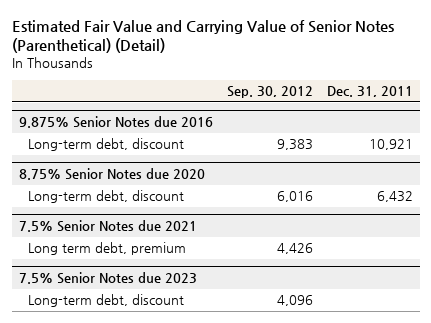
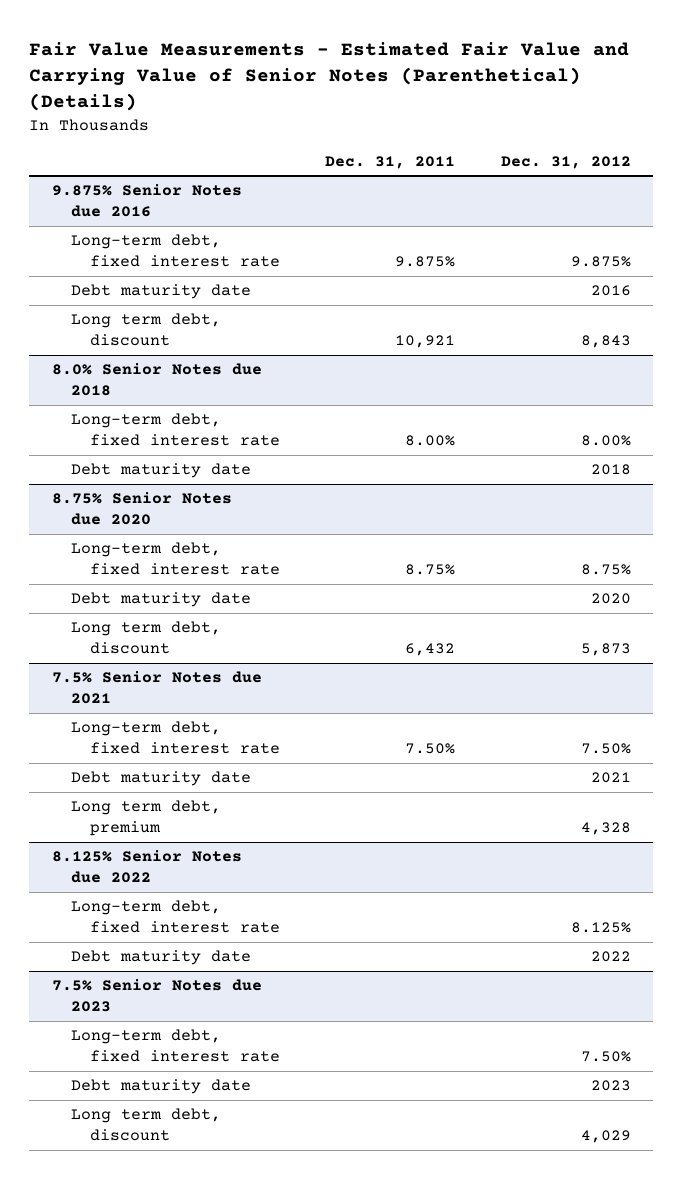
- Estimated Fair Value and Carrying Value of Senior Notes (Parenthetical) (Detail)
+ Fair Value Measurements - Estimated Fair Value and Carrying Value of Senior Notes (Parenthetical) (Details)
- | Sep. 30, 2012 | Dec. 31, 2011
+ | Dec. 31, 2011 | Dec. 31, 2012
@ 9.875% Senior Notes due 2016
- Long-term debt, discount | 9,383 | 10,921
+ Long-term debt, fixed interest rate | 9.875% | 9.875%
+ Debt maturity date | | 2016
+ Long term debt, discount | 10,921 | 8,843
+ 8.0% Senior Notes due 2018
+ Long-term debt, fixed interest rate | 8.00% | 8.00%
+ Debt maturity date | | 2018
@ 8.75% Senior Notes due 2020
- Long-term debt, discount | 6,016 | 6,432
+ Long-term debt, fixed interest rate | 8.75% | 8.75%
+ Debt maturity date | | 2020
+ Long term debt, discount | 6,432 | 5,873
@ 7.5% Senior Notes due 2021
+ Long-term debt, fixed interest rate | 7.50% | 7.50%
+ Debt maturity date | | 2021
+ 8.125% Senior Notes due 2022
+ Long-term debt, fixed interest rate | | 8.125%
+ Debt maturity date | | 2022
@ 7.5% Senior Notes due 2023
- Long-term debt, discount | 4,096 |
+ Long-term debt, fixed interest rate | | 7.50%
+ Debt maturity date | | 2023
+ Long term debt, discount | | 4,029

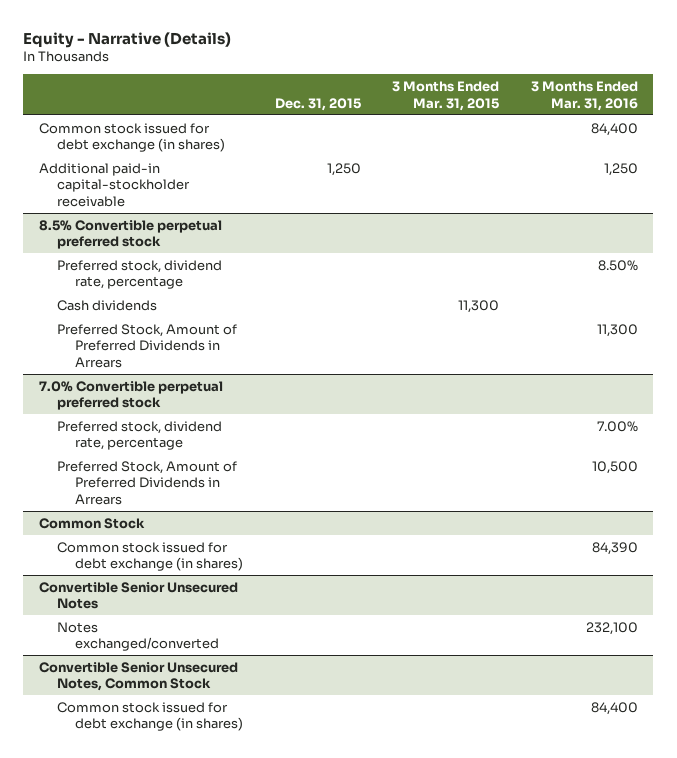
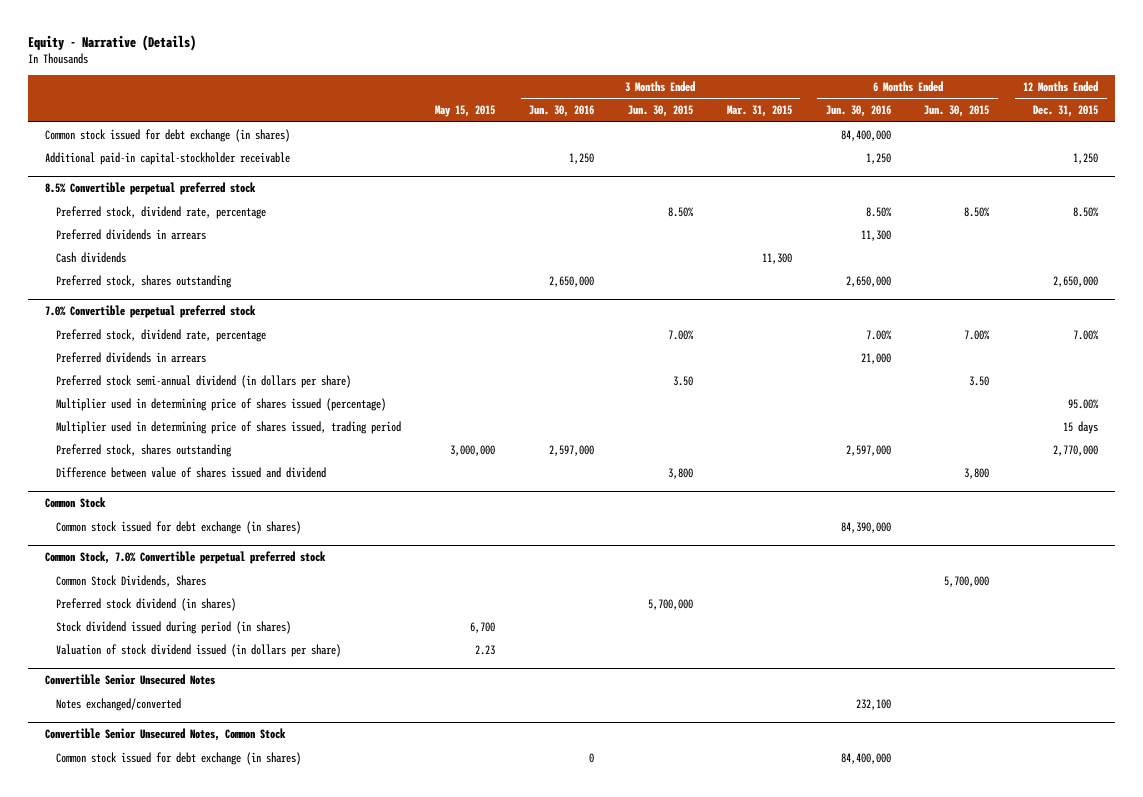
- | Dec. 31, 2015 | 3 Months Ended Mar. 31, 2015 | 3 Months Ended Mar. 31, 2016
+ | May 15, 2015 | 3 Months Ended Jun. 30, 2016 | 3 Months Ended Jun. 30, 2015 | 3 Months Ended Mar. 31, 2015 | 6 Months Ended Jun. 30, 2016 | 6 Months Ended Jun. 30, 2015 | 12 Months Ended Dec. 31, 2015
@ 8.5% Convertible perpetual preferred stock
+ Preferred dividends in arrears | | | | | 11,300 | |
- Preferred Stock, Amount of Preferred Dividends in Arrears | | | 11,300
+ Preferred stock, shares outstanding | | 2,650,000 | | | 2,650,000 | | 2,650,000
@ 7.0% Convertible perpetual preferred stock
- Preferred Stock, Amount of Preferred Dividends in Arrears | | | 10,500
+ Preferred dividends in arrears | | | | | 21,000 | |
+ Preferred stock semi-annual dividend (in dollars per share) | | | 3.50 | | | 3.50 |
+ Multiplier used in determining price of shares issued (percentage) | | | | | | | 95.00%
+ Multiplier used in determining price of shares issued, trading period | | | | | | | 15 days
+ Preferred stock, shares outstanding | 3,000,000 | 2,597,000 | | | 2,597,000 | | 2,770,000
+ Difference between value of shares issued and dividend | | | 3,800 | | | 3,800 |
+ Common Stock, 7.0% Convertible perpetual preferred stock
+ Common Stock Dividends, Shares | | | | | | 5,700,000 |
+ Preferred stock dividend (in shares) | | | 5,700,000 | | | |
+ Stock dividend issued during period (in shares) | 6,700 | | | | | |
+ Valuation of stock dividend issued (in dollars per share) | 2.23 | | | | | |

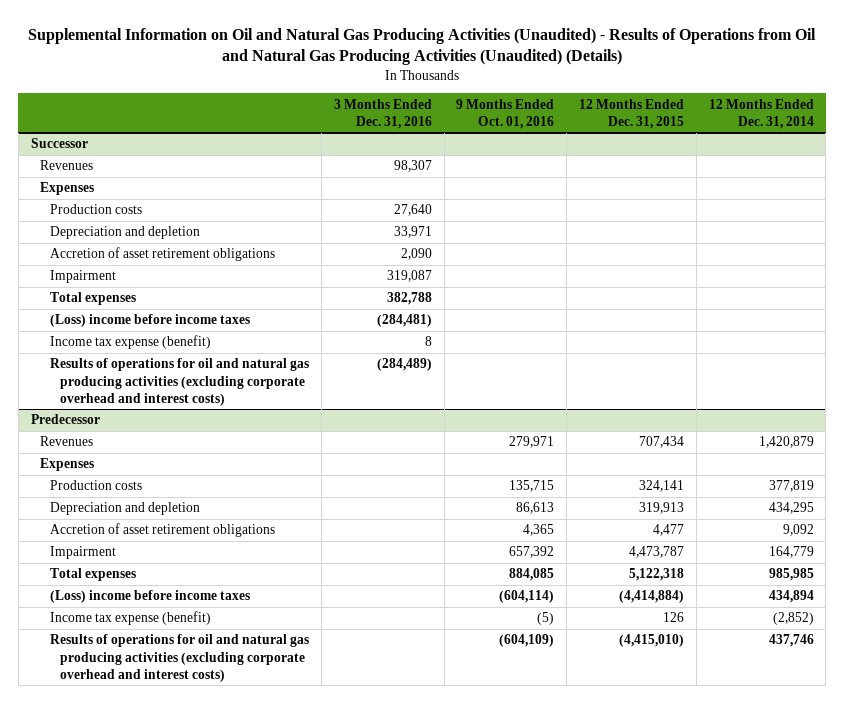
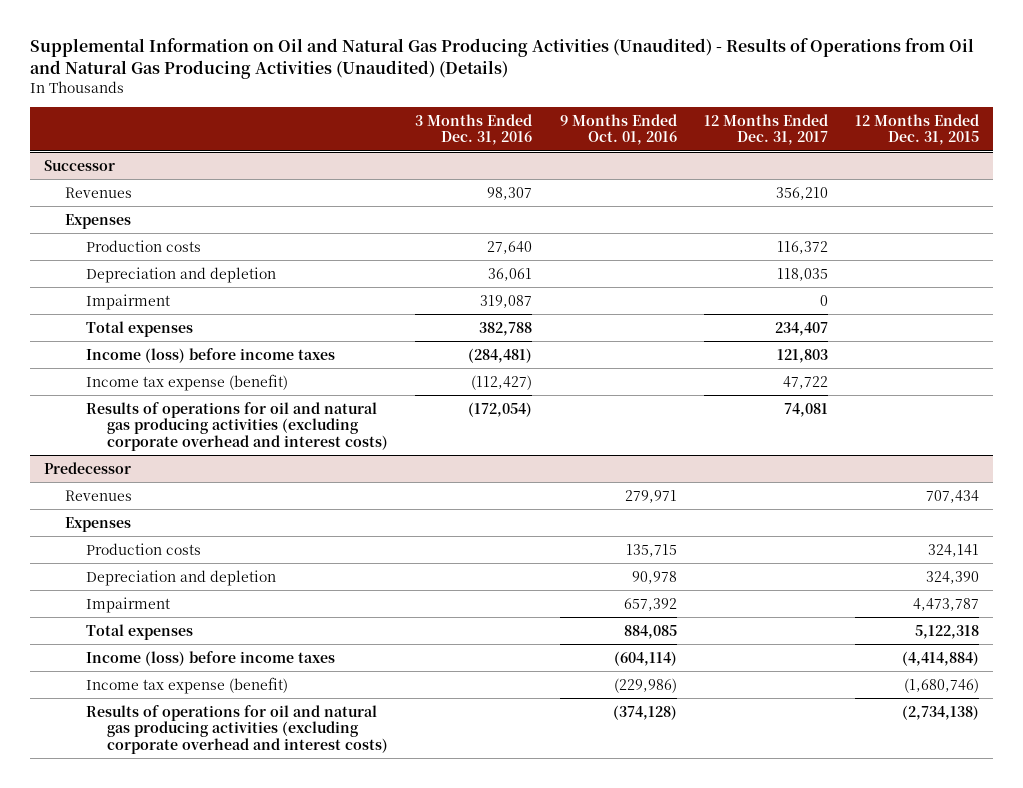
- | 3 Months Ended Dec. 31, 2016 | 9 Months Ended Oct. 01, 2016 | 12 Months Ended Dec. 31, 2015 | 12 Months Ended Dec. 31, 2014
+ | 3 Months Ended Dec. 31, 2016 | 9 Months Ended Oct. 01, 2016 | 12 Months Ended Dec. 31, 2017 | 12 Months Ended Dec. 31, 2015
@ Successor
- Depreciation and depletion | 33,971 | | |
- Accretion of asset retirement obligations | 2,090 | | |
+ Depreciation and depletion | 36,061 | | 118,035 |
- (Loss) income before income taxes | (284,481) | | |
- Income tax expense (benefit) | 8 | | |
- Results of operations for oil and natural gas producing activities (excluding corporate overhead and interest costs) | (284,489) | | |
+ Income (loss) before income taxes | (284,481) | | 121,803 |
+ Income tax expense (benefit) | (112,427) | | 47,722 |
+ Results of operations for oil and natural gas producing activities (excluding corporate overhead and interest costs) | (172,054) | | 74,081 |
@ Predecessor
- Depreciation and depletion | | 86,613 | 319,913 | 434,295
- Accretion of asset retirement obligations | | 4,365 | 4,477 | 9,092
+ Depreciation and depletion | | 90,978 | | 324,390
- (Loss) income before income taxes | | (604,114) | (4,414,884) | 434,894
- Income tax expense (benefit) | | (5) | 126 | (2,852)
- Results of operations for oil and natural gas producing activities (excluding corporate overhead and interest costs) | | (604,109) | (4,415,010) | 437,746
+ Income (loss) before income taxes | | (604,114) | | (4,414,884)
+ Income tax expense (benefit) | | (229,986) | | (1,680,746)
+ Results of operations for oil and natural gas producing activities (excluding corporate overhead and interest costs) | | (374,128) | | (2,734,138)

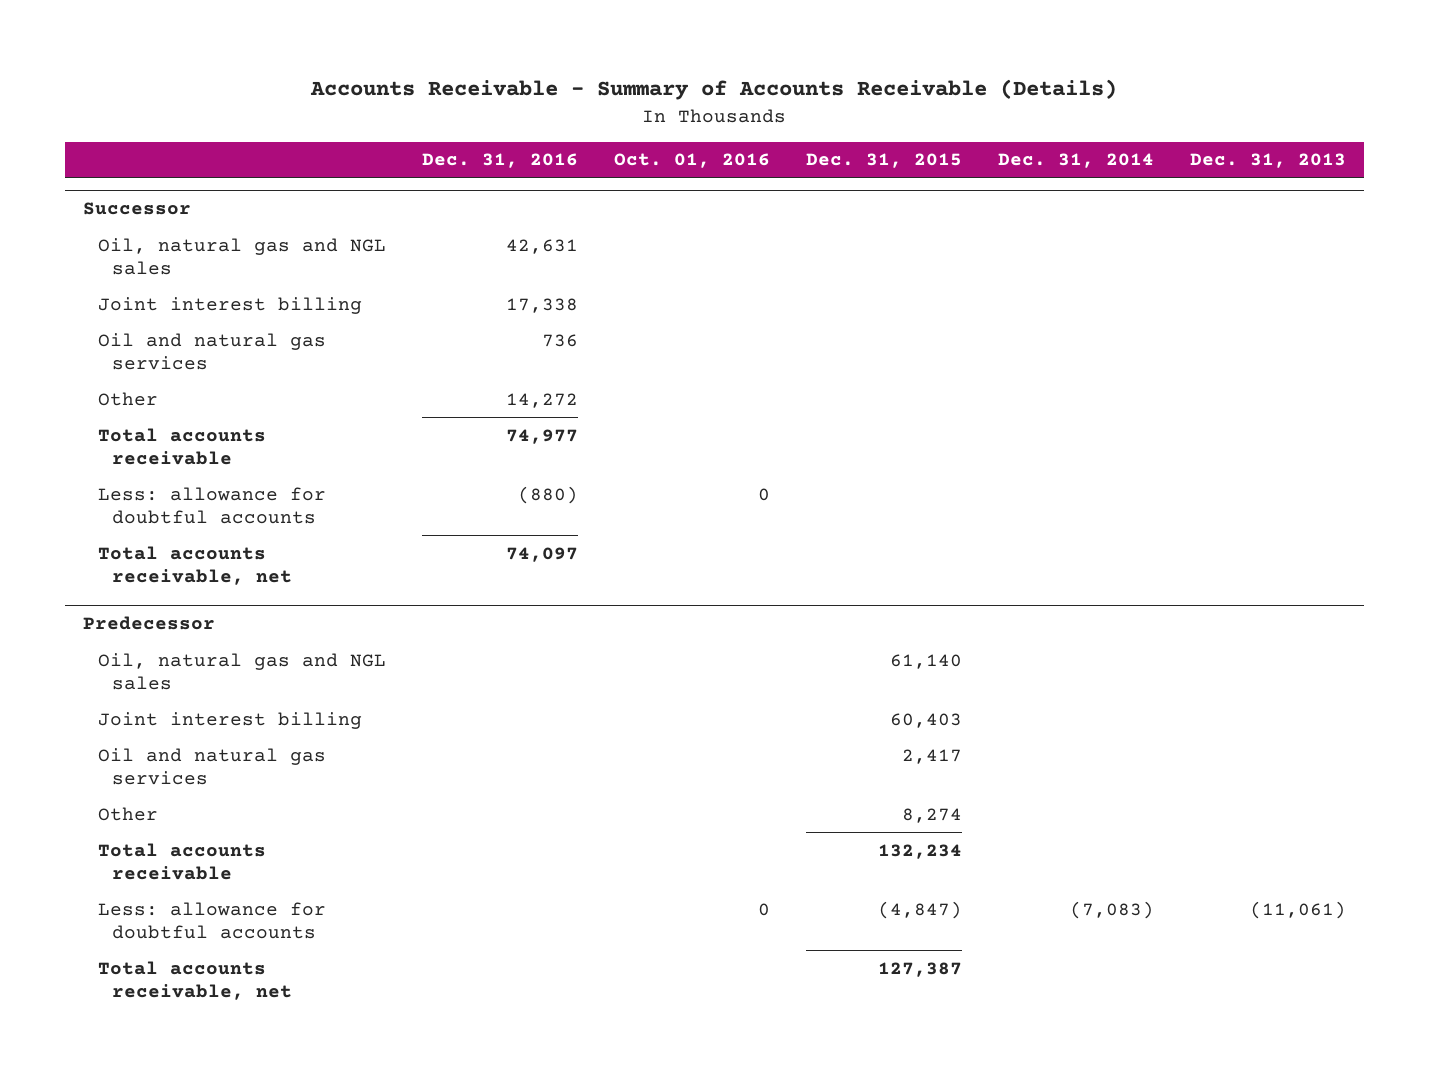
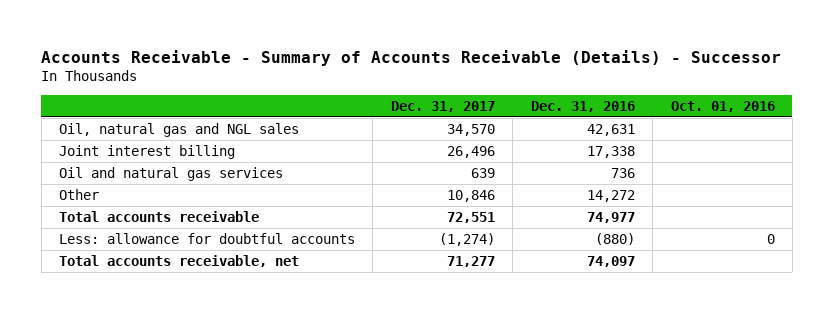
- Accounts Receivable - Summary of Accounts Receivable (Details)
+ Accounts Receivable - Summary of Accounts Receivable (Details) - Successor
- | Dec. 31, 2016 | Oct. 01, 2016 | Dec. 31, 2015 | Dec. 31, 2014 | Dec. 31, 2013
+ | Dec. 31, 2017 | Dec. 31, 2016 | Oct. 01, 2016
- Successor
- Predecessor
- Oil, natural gas and NGL sales | | | 61,140 | |
- Joint interest billing | | | 60,403 | |
- Oil and natural gas services | | | 2,417 | |
- Other | | | 8,274 | |
- Total accounts receivable | | | 132,234 | |
- Less: allowance for doubtful accounts | | 0 | (4,847) | (7,083) | (11,061)
- Total accounts receivable, net | | | 127,387 | |

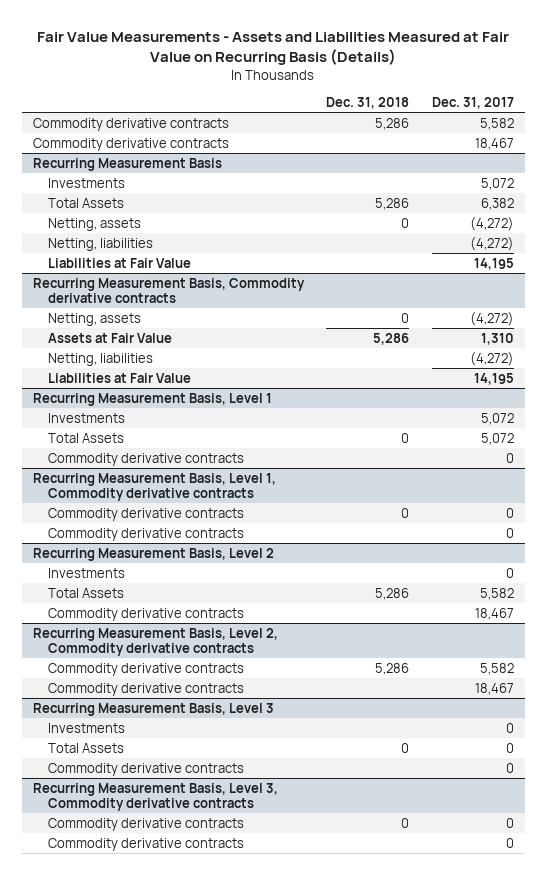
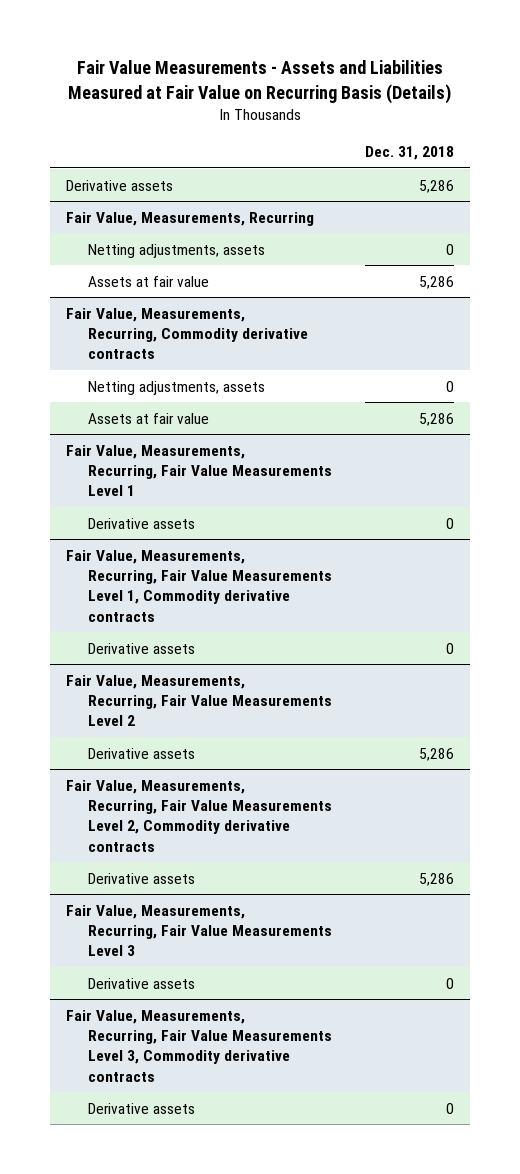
- | Dec. 31, 2018 | Dec. 31, 2017
+ | Dec. 31, 2018
- Commodity derivative contracts | 5,286 | 5,582
- Commodity derivative contracts | | 18,467
- Recurring Measurement Basis
- Investments | | 5,072
- Total Assets | 5,286 | 6,382
- Netting, assets | 0 | (4,272)
- Netting, liabilities | | (4,272)
- Liabilities at Fair Value | | 14,195
- Recurring Measurement Basis, Commodity derivative contracts
- Netting, assets | 0 | (4,272)
- Assets at Fair Value | 5,286 | 1,310
- Netting, liabilities | | (4,272)
- Liabilities at Fair Value | | 14,195
- Recurring Measurement Basis, Level 1
- Investments | | 5,072
- Total Assets | 0 | 5,072
- Commodity derivative contracts | | 0
- Recurring Measurement Basis, Level 1, Commodity derivative contracts
- Commodity derivative contracts | 0 | 0
- Commodity derivative contracts | | 0
- Recurring Measurement Basis, Level 2
- Investments | | 0
- Total Assets | 5,286 | 5,582
- Commodity derivative contracts | | 18,467
- Recurring Measurement Basis, Level 2, Commodity derivative contracts
- Commodity derivative contracts | 5,286 | 5,582
- Commodity derivative contracts | | 18,467
- Recurring Measurement Basis, Level 3
- Investments | | 0
- Total Assets | 0 | 0
- Commodity derivative contracts | | 0
- Recurring Measurement Basis, Level 3, Commodity derivative contracts
- Commodity derivative contracts | 0 | 0
- Commodity derivative contracts | | 0
+ Derivative assets | 5,286
+ Fair Value, Measurements, Recurring
+ Netting adjustments, assets | 0
+ Assets at fair value | 5,286
+ Fair Value, Measurements, Recurring, Commodity derivative contracts
+ Netting adjustments, assets | 0
+ Assets at fair value | 5,286
+ Fair Value, Measurements, Recurring, Fair Value Measurements Level 1
+ Derivative assets | 0
+ Fair Value, Measurements, Recurring, Fair Value Measurements Level 1, Commodity derivative contracts
+ Derivative assets | 0
+ Fair Value, Measurements, Recurring, Fair Value Measurements Level 2
+ Derivative assets | 5,286
+ Fair Value, Measurements, Recurring, Fair Value Measurements Level 2, Commodity derivative contracts
+ Derivative assets | 5,286
+ Fair Value, Measurements, Recurring, Fair Value Measurements Level 3
+ Derivative assets | 0
+ Fair Value, Measurements, Recurring, Fair Value Measurements Level 3, Commodity derivative contracts
+ Derivative assets | 0

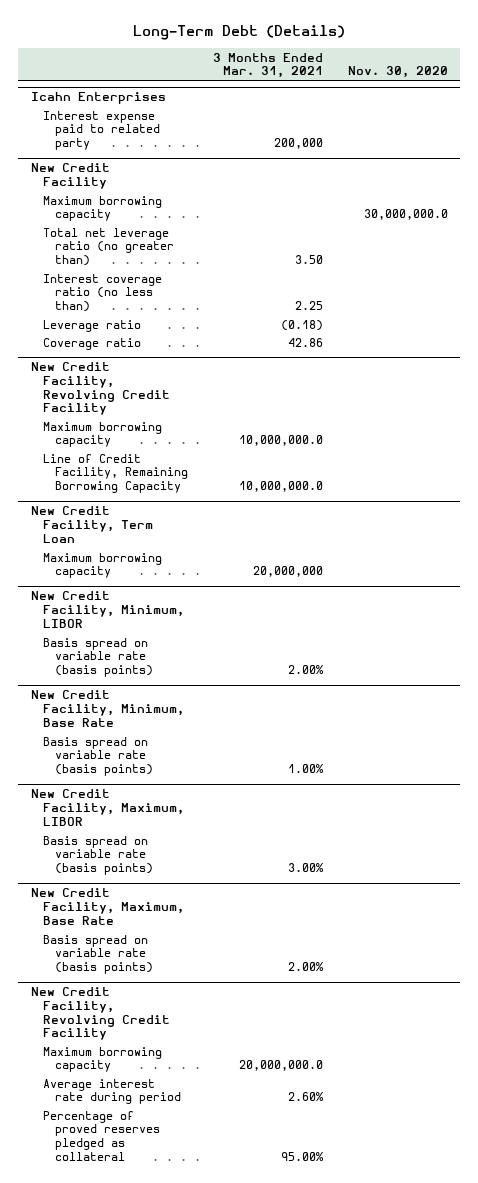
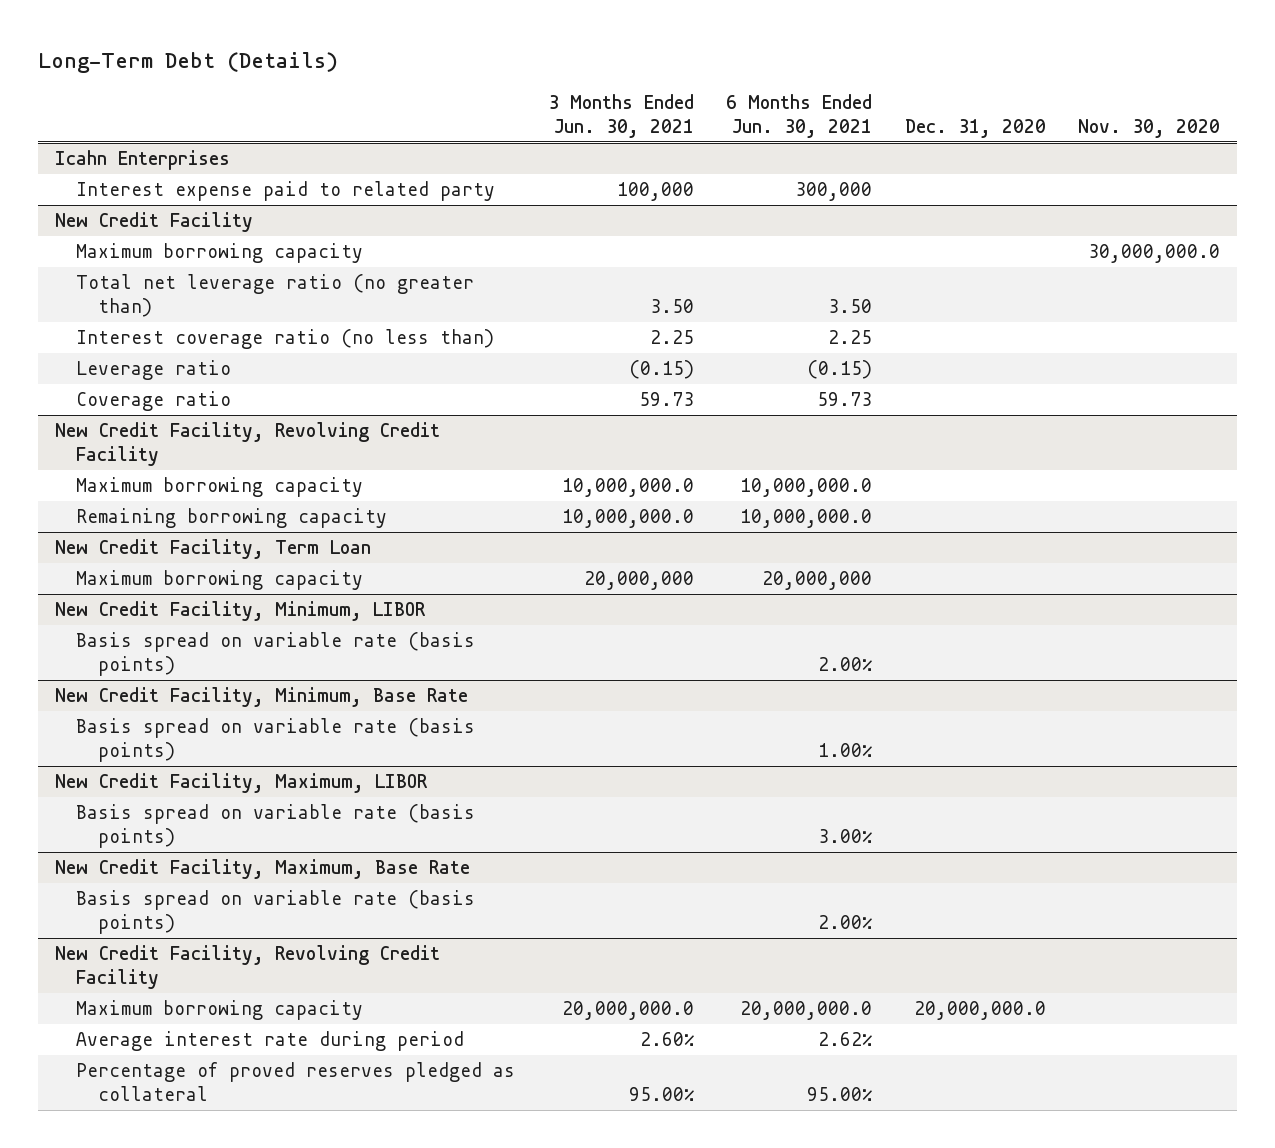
- | 3 Months Ended Mar. 31, 2021 | Nov. 30, 2020
+ | 3 Months Ended Jun. 30, 2021 | 6 Months Ended Jun. 30, 2021 | Dec. 31, 2020 | Nov. 30, 2020
@ New Credit Facility, Revolving Credit Facility
- Line of Credit Facility, Remaining Borrowing Capacity | 10,000,000.0 |
+ Remaining borrowing capacity | 10,000,000.0 | 10,000,000.0 | |

